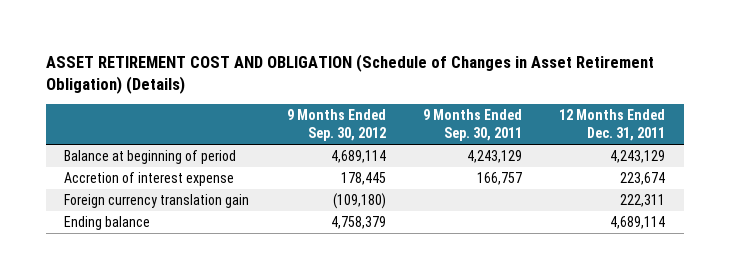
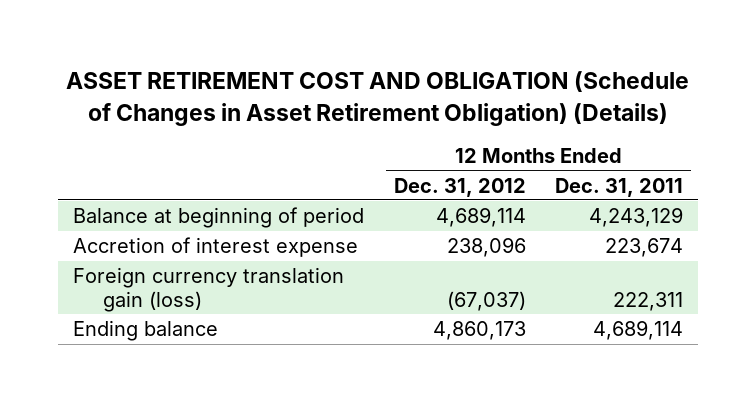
- | 9 Months Ended Sep. 30, 2012 | 9 Months Ended Sep. 30, 2011 | 12 Months Ended Dec. 31, 2011
+ | 12 Months Ended Dec. 31, 2012 | 12 Months Ended Dec. 31, 2011
- Foreign currency translation gain | (109,180) | | 222,311
+ Foreign currency translation gain (loss) | (67,037) | 222,311

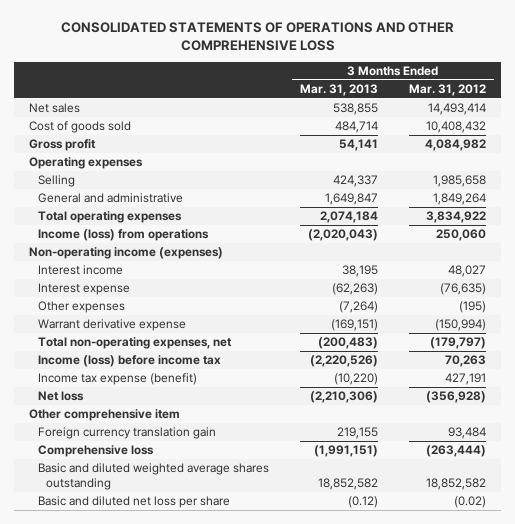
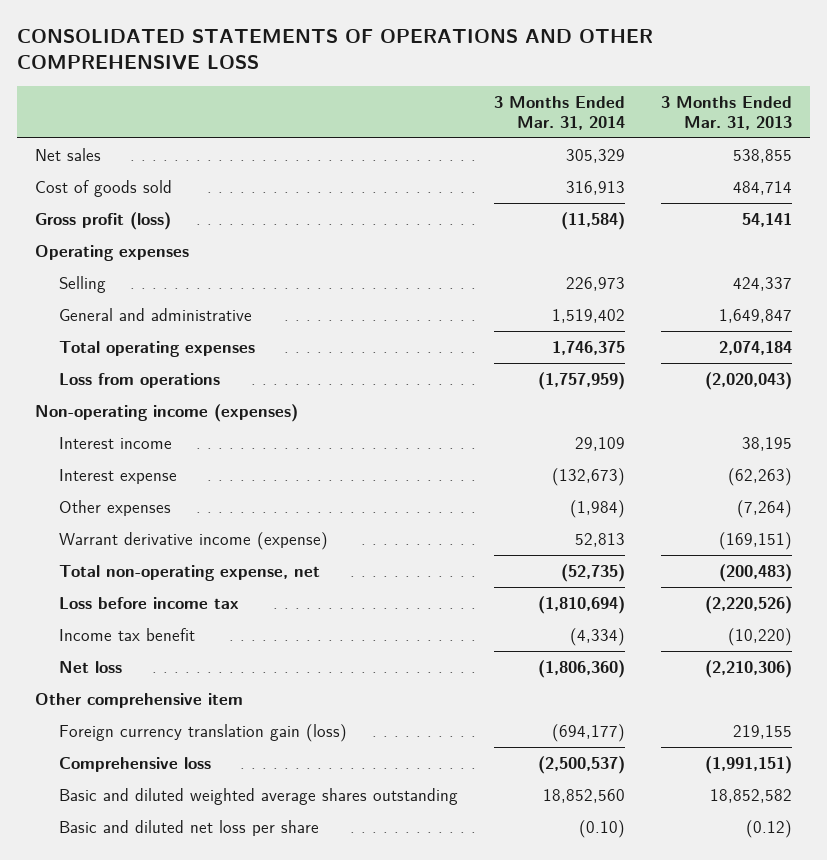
- | 3 Months Ended Mar. 31, 2013 | 3 Months Ended Mar. 31, 2012
+ | 3 Months Ended Mar. 31, 2014 | 3 Months Ended Mar. 31, 2013
- Gross profit | 54,141 | 4,084,982
+ Gross profit (loss) | (11,584) | 54,141
- Income (loss) from operations | (2,020,043) | 250,060
+ Loss from operations | (1,757,959) | (2,020,043)
- Warrant derivative expense | (169,151) | (150,994)
- Total non-operating expenses, net | (200,483) | (179,797)
- Income (loss) before income tax | (2,220,526) | 70,263
- Income tax expense (benefit) | (10,220) | 427,191
+ Warrant derivative income (expense) | 52,813 | (169,151)
+ Total non-operating expense, net | (52,735) | (200,483)
+ Loss before income tax | (1,810,694) | (2,220,526)
+ Income tax benefit | (4,334) | (10,220)
- Foreign currency translation gain | 219,155 | 93,484
+ Foreign currency translation gain (loss) | (694,177) | 219,155

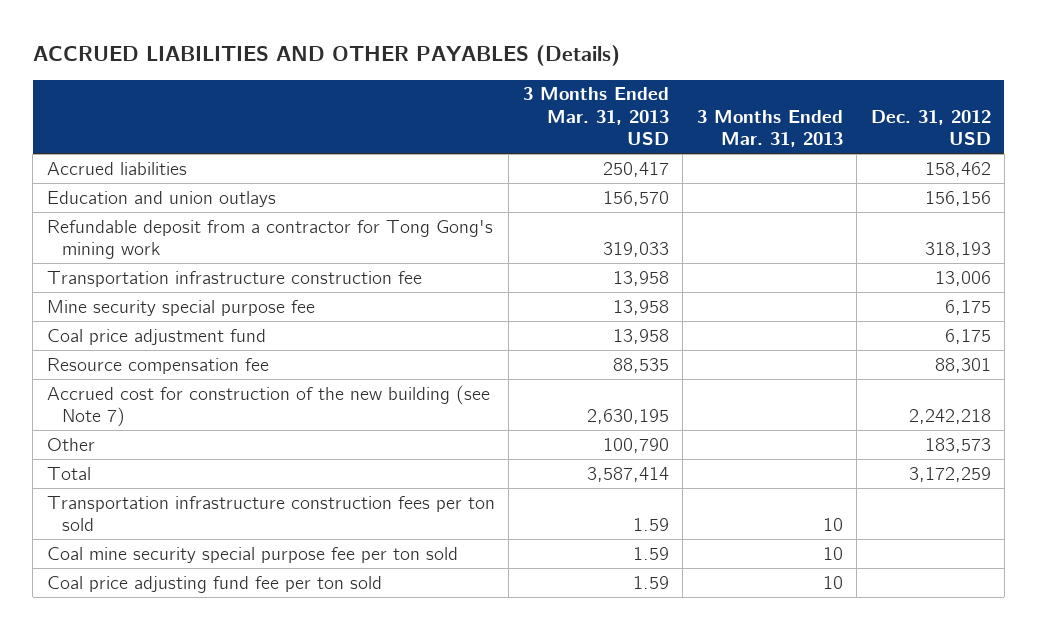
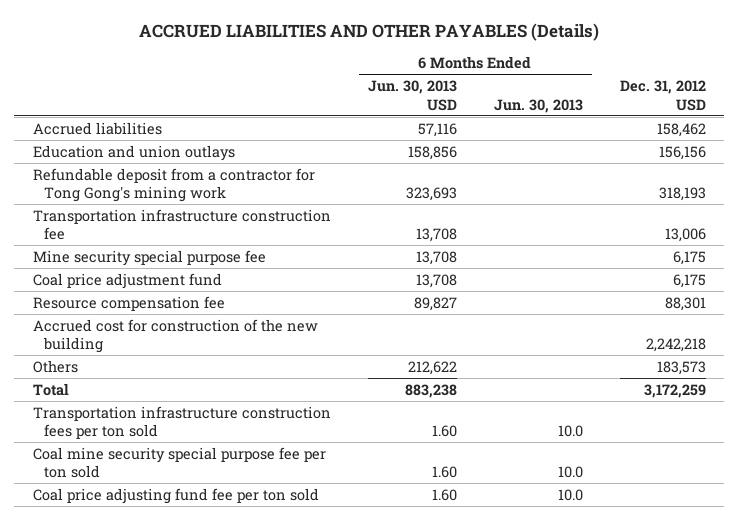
- | 3 Months Ended Mar. 31, 2013 USD | 3 Months Ended Mar. 31, 2013 | Dec. 31, 2012 USD
+ | 6 Months Ended Jun. 30, 2013 USD | 6 Months Ended Jun. 30, 2013 | Dec. 31, 2012 USD
- Accrued cost for construction of the new building (see Note 7) | 2,630,195 | | 2,242,218
- Other | 100,790 | | 183,573
+ Accrued cost for construction of the new building | | | 2,242,218
+ Others | 212,622 | | 183,573

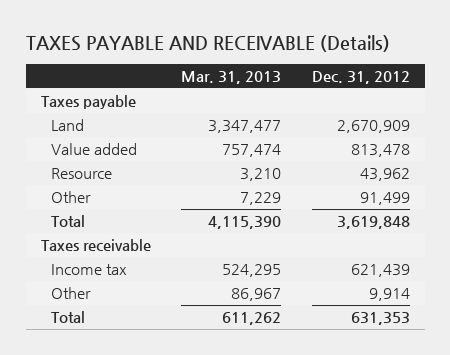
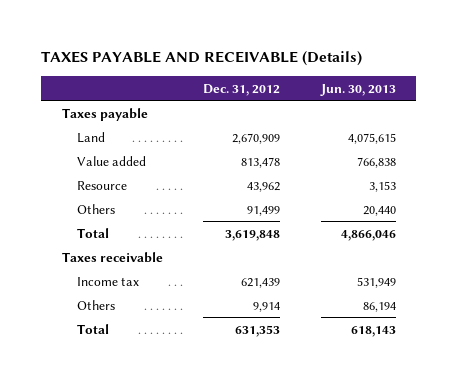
- | Mar. 31, 2013 | Dec. 31, 2012
+ | Dec. 31, 2012 | Jun. 30, 2013
- Other | 7,229 | 91,499
+ Others | 91,499 | 20,440
- Other | 86,967 | 9,914
+ Others | 9,914 | 86,194

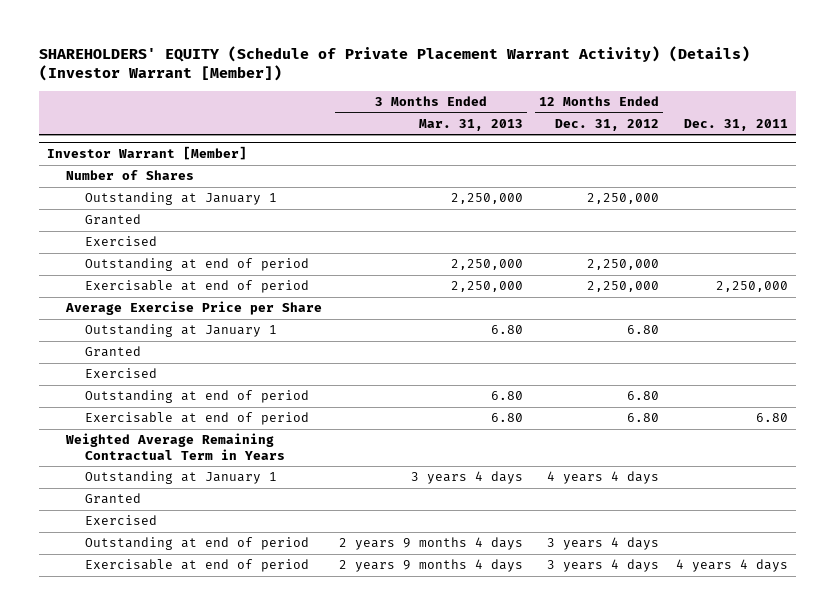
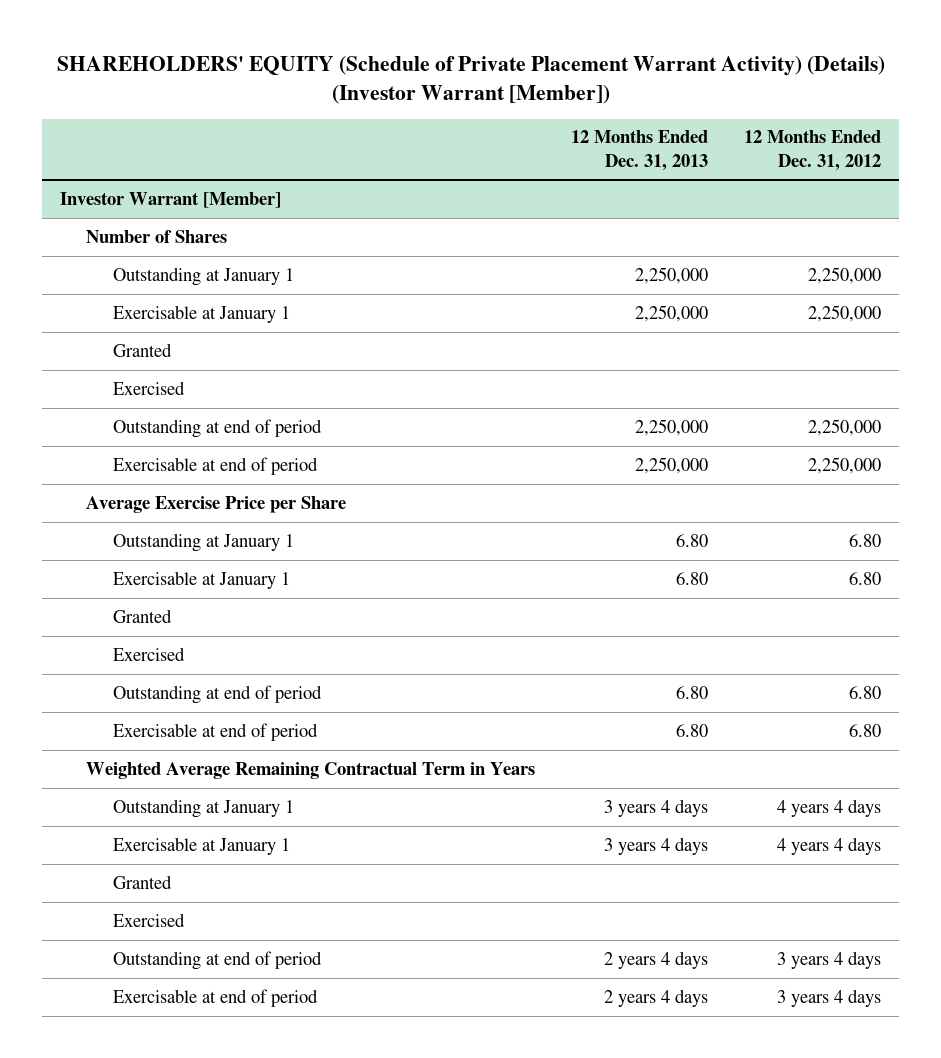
- | 3 Months Ended Mar. 31, 2013 | 12 Months Ended Dec. 31, 2012 | Dec. 31, 2011
+ | 12 Months Ended Dec. 31, 2013 | 12 Months Ended Dec. 31, 2012
@ Investor Warrant [Member]
+ Exercisable at January 1 | 2,250,000 | 2,250,000
+ Exercisable at January 1 | 6.80 | 6.80
+ Exercisable at January 1 | 3 years 4 days | 4 years 4 days

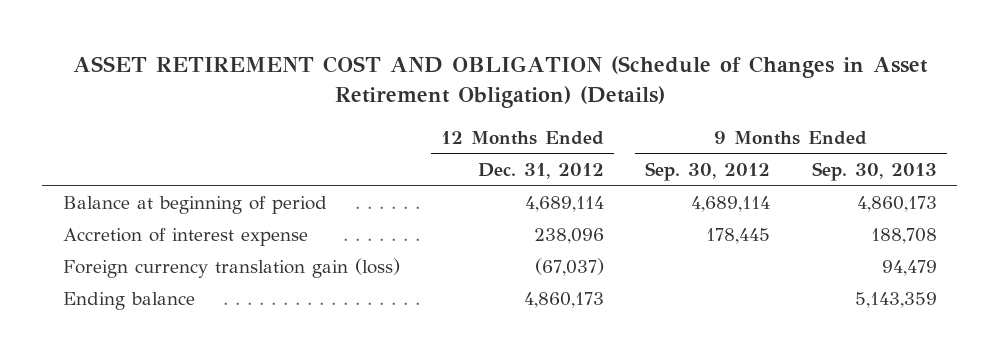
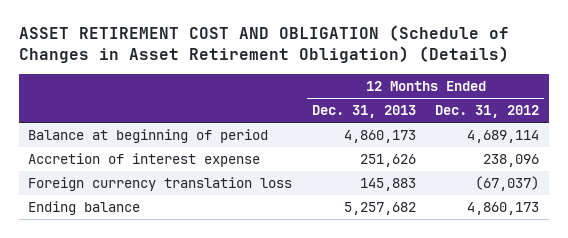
- | 12 Months Ended Dec. 31, 2012 | 9 Months Ended Sep. 30, 2012 | 9 Months Ended Sep. 30, 2013
+ | 12 Months Ended Dec. 31, 2013 | 12 Months Ended Dec. 31, 2012
- Foreign currency translation gain (loss) | (67,037) | | 94,479
+ Foreign currency translation loss | 145,883 | (67,037)

